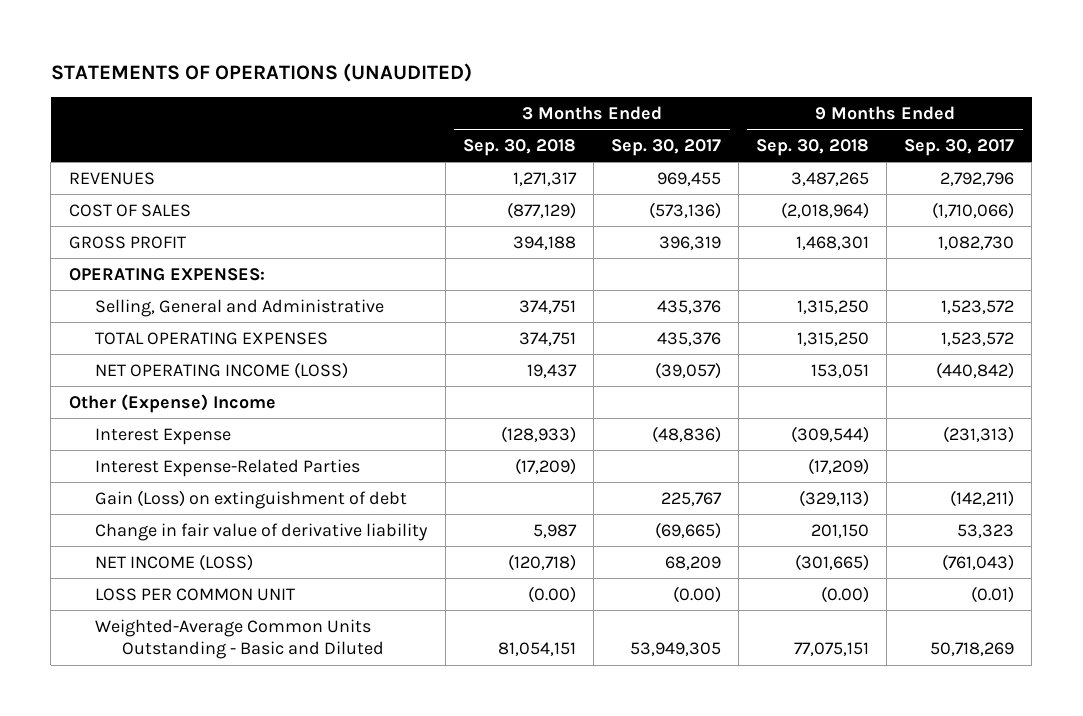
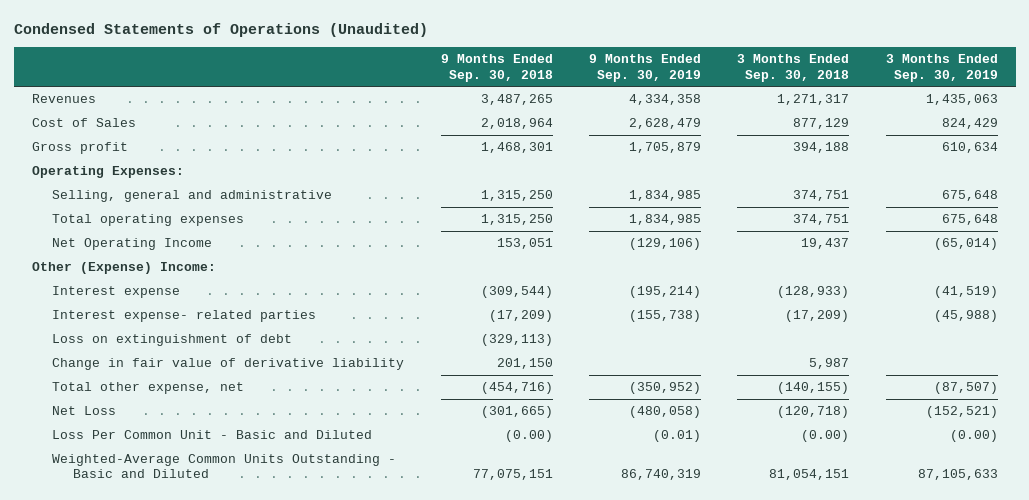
- STATEMENTS OF OPERATIONS (UNAUDITED)
+ Condensed Statements of Operations (Unaudited)
- | 3 Months Ended Sep. 30, 2018 | 3 Months Ended Sep. 30, 2017 | 9 Months Ended Sep. 30, 2018 | 9 Months Ended Sep. 30, 2017
+ | 9 Months Ended Sep. 30, 2018 | 9 Months Ended Sep. 30, 2019 | 3 Months Ended Sep. 30, 2018 | 3 Months Ended Sep. 30, 2019
- REVENUES | 1,271,317 | 969,455 | 3,487,265 | 2,792,796
- COST OF SALES | (877,129) | (573,136) | (2,018,964) | (1,710,066)
- GROSS PROFIT | 394,188 | 396,319 | 1,468,301 | 1,082,730
- OPERATING EXPENSES:
- Selling, General and Administrative | 374,751 | 435,376 | 1,315,250 | 1,523,572
- TOTAL OPERATING EXPENSES | 374,751 | 435,376 | 1,315,250 | 1,523,572
- NET OPERATING INCOME (LOSS) | 19,437 | (39,057) | 153,051 | (440,842)
- Other (Expense) Income
- Interest Expense | (128,933) | (48,836) | (309,544) | (231,313)
- Interest Expense-Related Parties | (17,209) | | (17,209) |
- Gain (Loss) on extinguishment of debt | | 225,767 | (329,113) | (142,211)
+ Revenues | 3,487,265 | 4,334,358 | 1,271,317 | 1,435,063
+ Cost of Sales | 2,018,964 | 2,628,479 | 877,129 | 824,429
+ Gross profit | 1,468,301 | 1,705,879 | 394,188 | 610,634
+ Operating Expenses:
+ Selling, general and administrative | 1,315,250 | 1,834,985 | 374,751 | 675,648
+ Total operating expenses | 1,315,250 | 1,834,985 | 374,751 | 675,648
+ Net Operating Income | 153,051 | (129,106) | 19,437 | (65,014)
+ Other (Expense) Income:
+ Interest expense | (309,544) | (195,214) | (128,933) | (41,519)
+ Interest expense- related parties | (17,209) | (155,738) | (17,209) | (45,988)
+ Loss on extinguishment of debt | (329,113) | | |
- NET INCOME (LOSS) | (120,718) | 68,209 | (301,665) | (761,043)
- LOSS PER COMMON UNIT | (0.00) | (0.00) | (0.00) | (0.01)
+ Total other expense, net | (454,716) | (350,952) | (140,155) | (87,507)
+ Net Loss | (301,665) | (480,058) | (120,718) | (152,521)
+ Loss Per Common Unit - Basic and Diluted | (0.00) | (0.01) | (0.00) | (0.00)

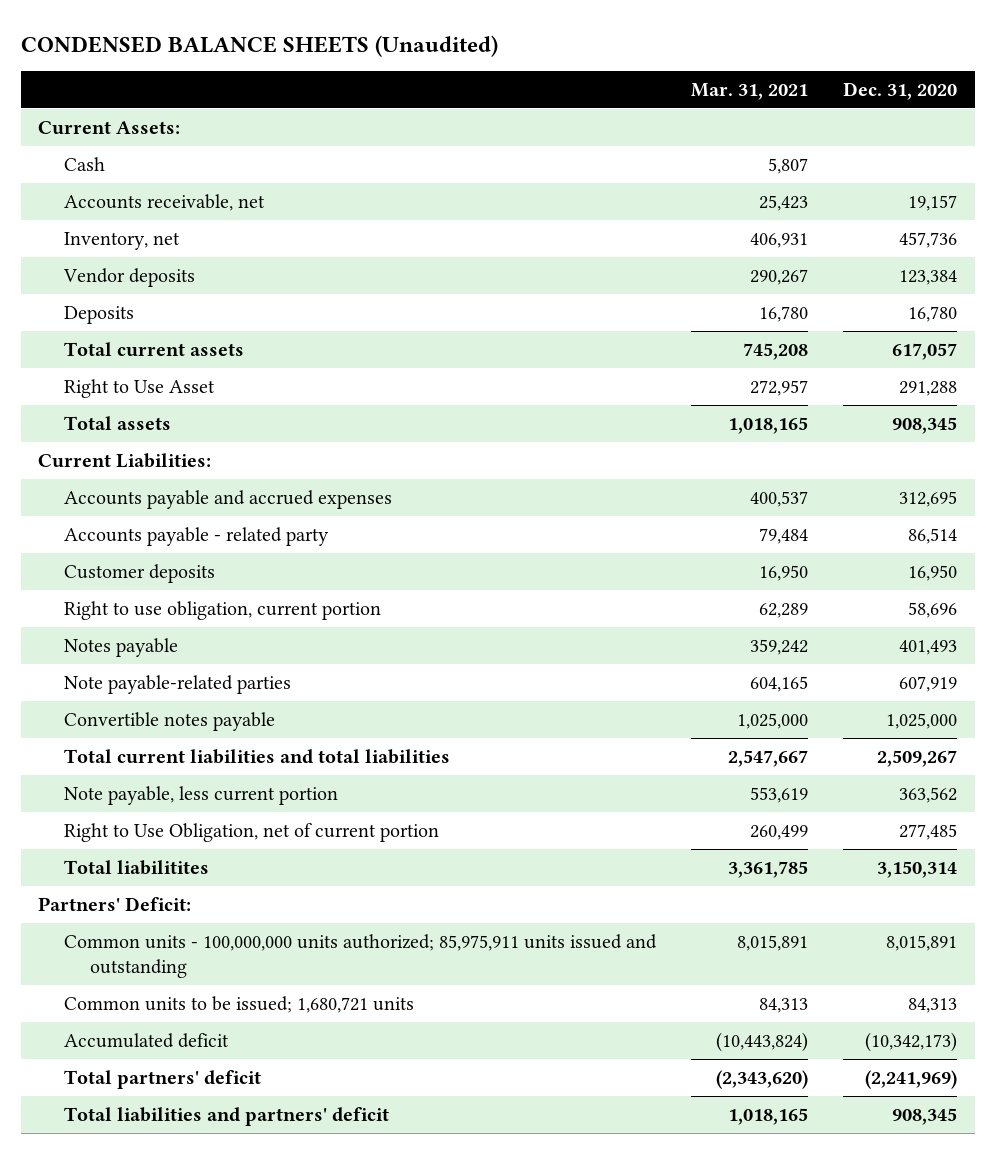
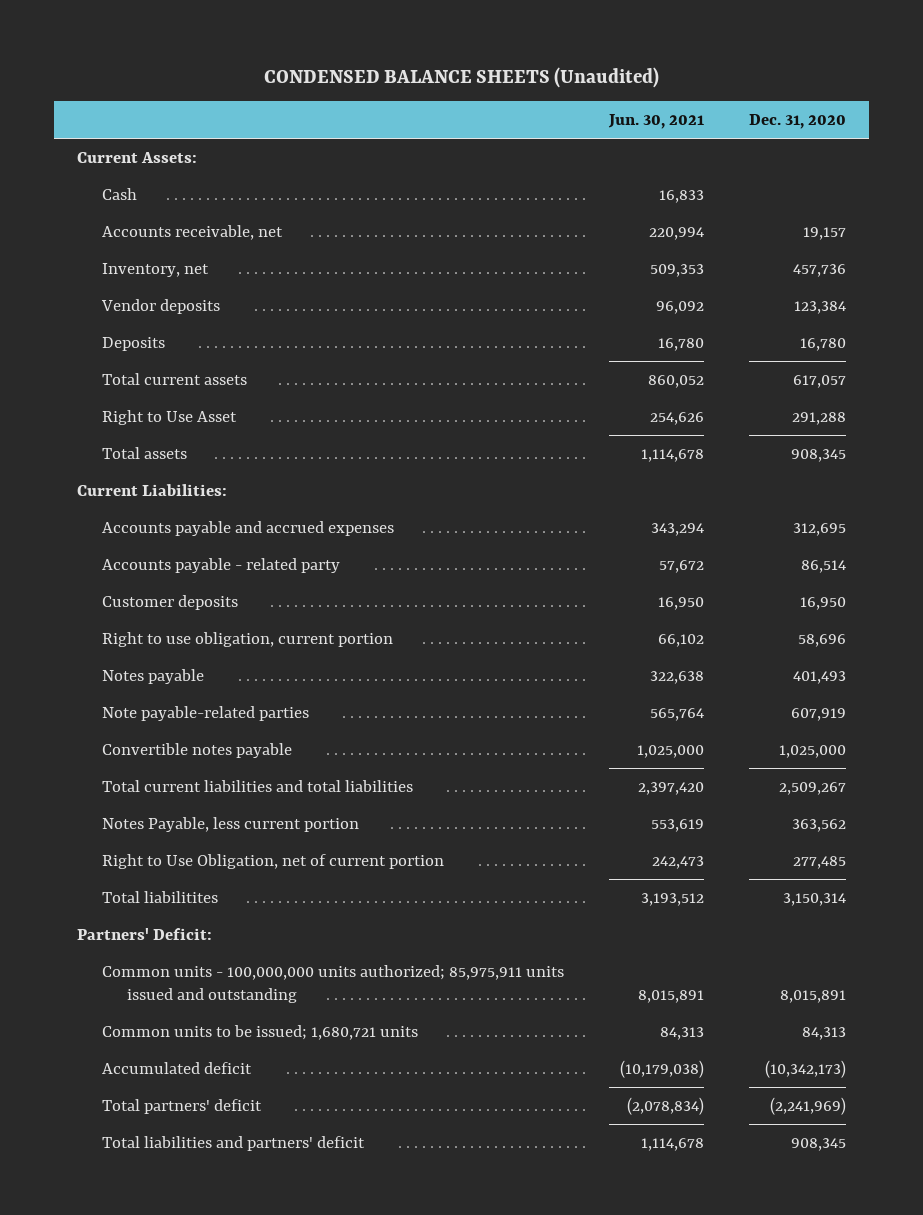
- | Mar. 31, 2021 | Dec. 31, 2020
+ | Jun. 30, 2021 | Dec. 31, 2020
- Note payable, less current portion | 553,619 | 363,562
+ Notes Payable, less current portion | 553,619 | 363,562

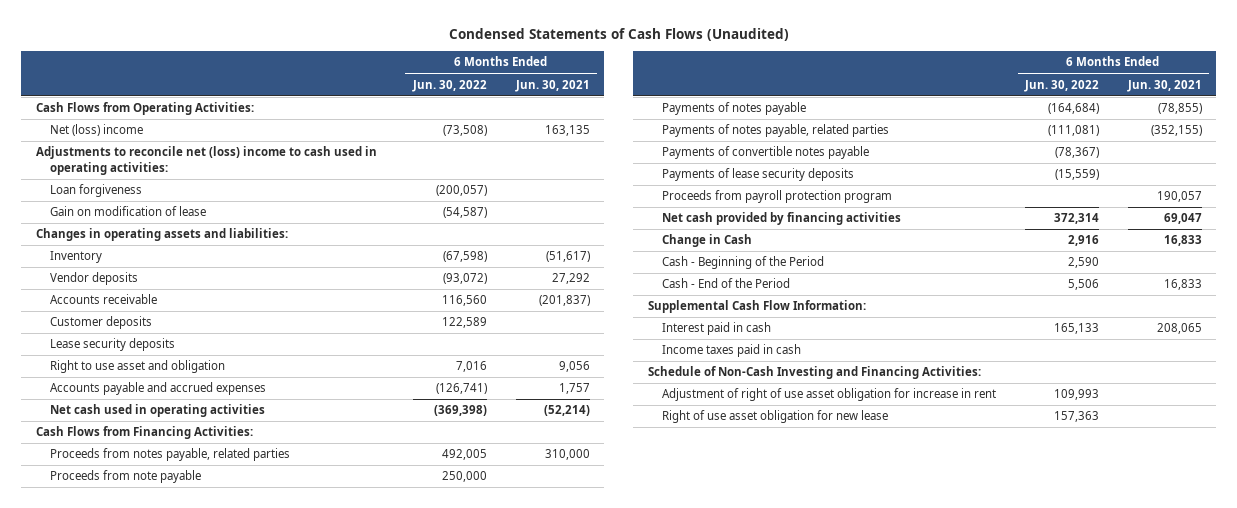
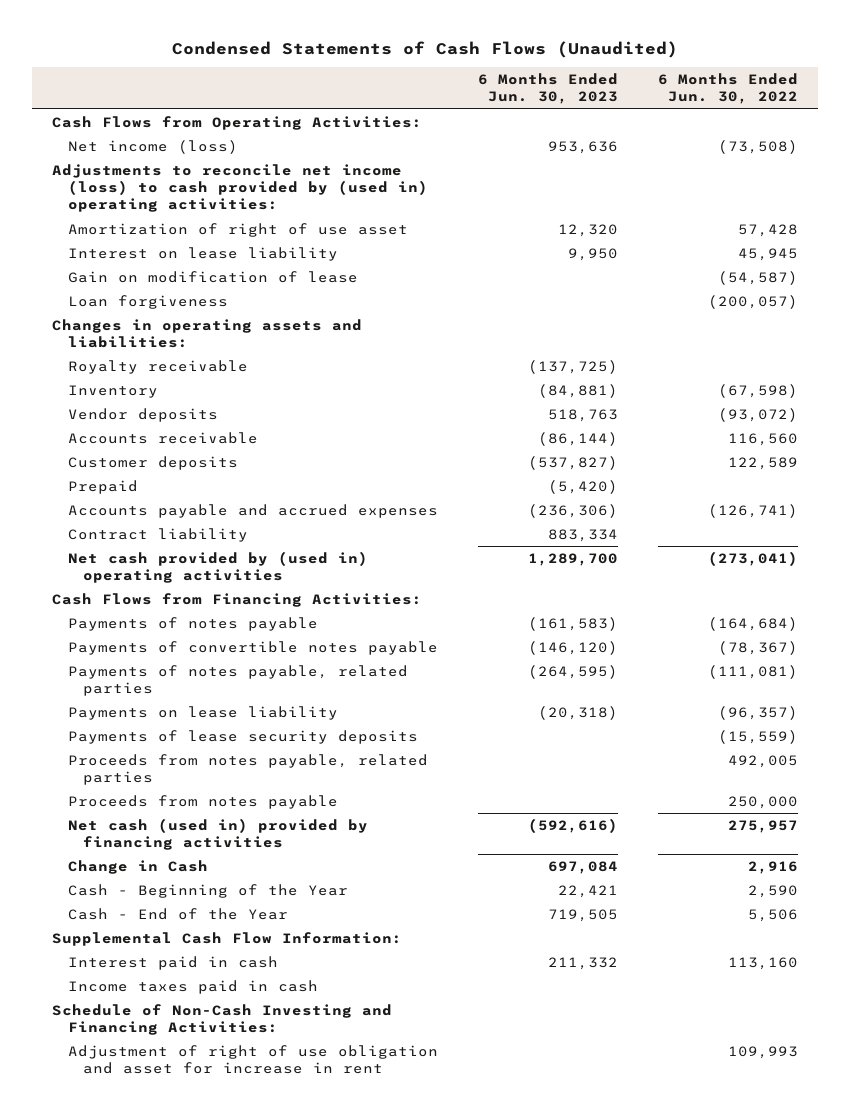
- | 6 Months Ended Jun. 30, 2022 | 6 Months Ended Jun. 30, 2021
+ | 6 Months Ended Jun. 30, 2023 | 6 Months Ended Jun. 30, 2022
- Net (loss) income | (73,508) | 163,135
- Adjustments to reconcile net (loss) income to cash used in operating activities:
+ Net income (loss) | 953,636 | (73,508)
+ Adjustments to reconcile net income (loss) to cash provided by (used in) operating activities:
+ Amortization of right of use asset | 12,320 | 57,428
+ Interest on lease liability | 9,950 | 45,945
moved down: Loan forgiveness | | (200,057)
+ Royalty receivable | (137,725) |
- Lease security deposits
- Right to use asset and obligation | 7,016 | 9,056
+ Prepaid | (5,420) |
- Net cash used in operating activities | (369,398) | (52,214)
+ Contract liability | 883,334 |
+ Net cash provided by (used in) operating activities | 1,289,700 | (273,041)
- Proceeds from note payable | 250,000 |
moved down: Payments of notes payable, related parties | (264,595) | (111,081)
+ Payments on lease liability | (20,318) | (96,357)
- Proceeds from payroll protection program | | 190,057
- Net cash provided by financing activities | 372,314 | 69,047
moved down: Proceeds from notes payable, related parties | | 492,005
+ Proceeds from notes payable | | 250,000
+ Net cash (used in) provided by financing activities | (592,616) | 275,957
- Cash - Beginning of the Period | 2,590 |
- Cash - End of the Period | 5,506 | 16,833
+ Cash - Beginning of the Year | 22,421 | 2,590
+ Cash - End of the Year | 719,505 | 5,506
- Interest paid in cash | 165,133 | 208,065
+ Interest paid in cash | 211,332 | 113,160
- Adjustment of right of use asset obligation for increase in rent | 109,993 |
- Right of use asset obligation for new lease | 157,363 |
+ Adjustment of right of use obligation and asset for increase in rent | | 109,993

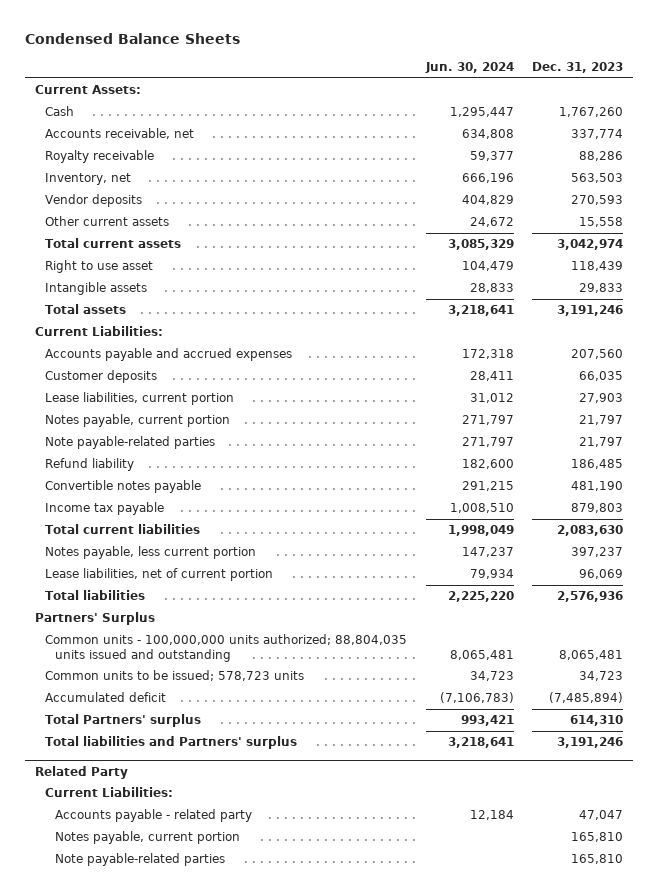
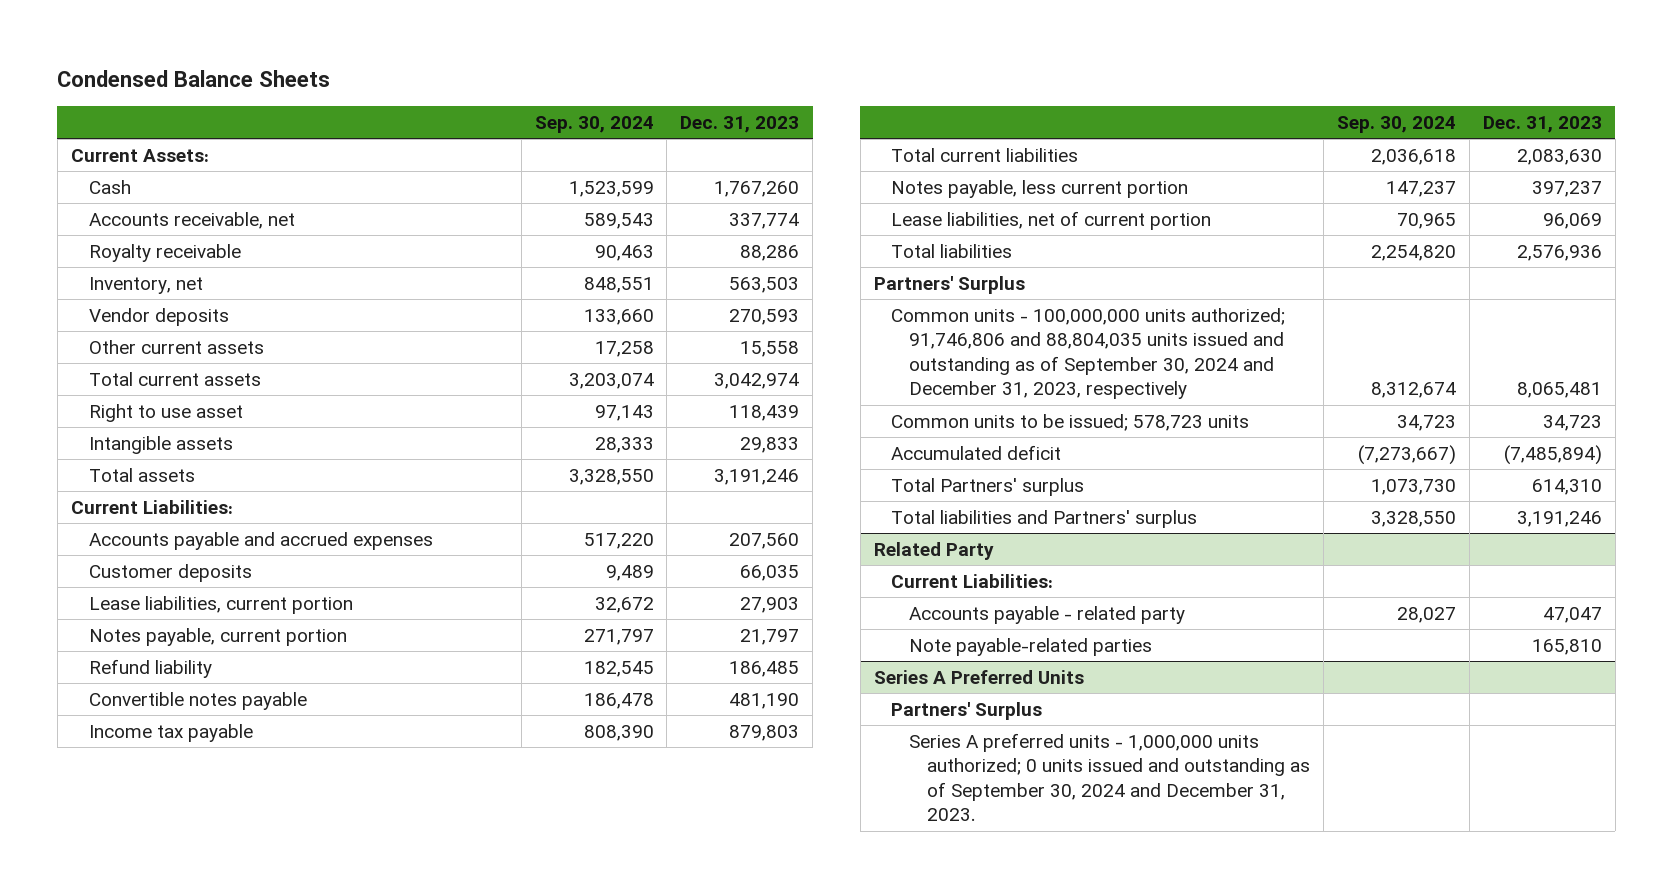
- | Jun. 30, 2024 | Dec. 31, 2023
+ | Sep. 30, 2024 | Dec. 31, 2023
- Note payable-related parties | 271,797 | 21,797
- Common units - 100,000,000 units authorized; 88,804,035 units issued and outstanding | 8,065,481 | 8,065,481
+ Common units - 100,000,000 units authorized; 91,746,806 and 88,804,035 units issued and outstanding as of September 30, 2024 and December 31, 2023, respectively | 8,312,674 | 8,065,481
@ Related Party
- Notes payable, current portion | | 165,810
+ Series A Preferred Units
+ Partners' Surplus
+ Series A preferred units - 1,000,000 units authorized; 0 units issued and outstanding as of September 30, 2024 and December 31, 2023.

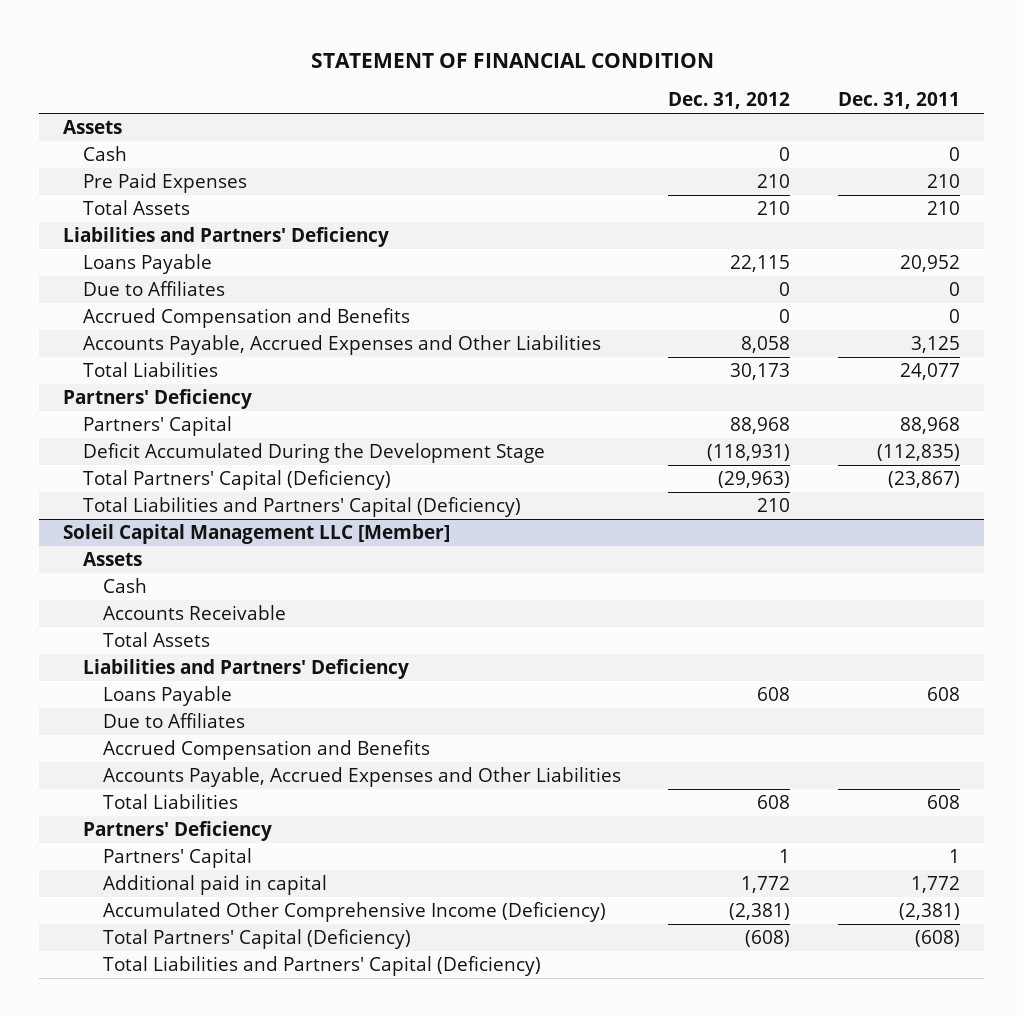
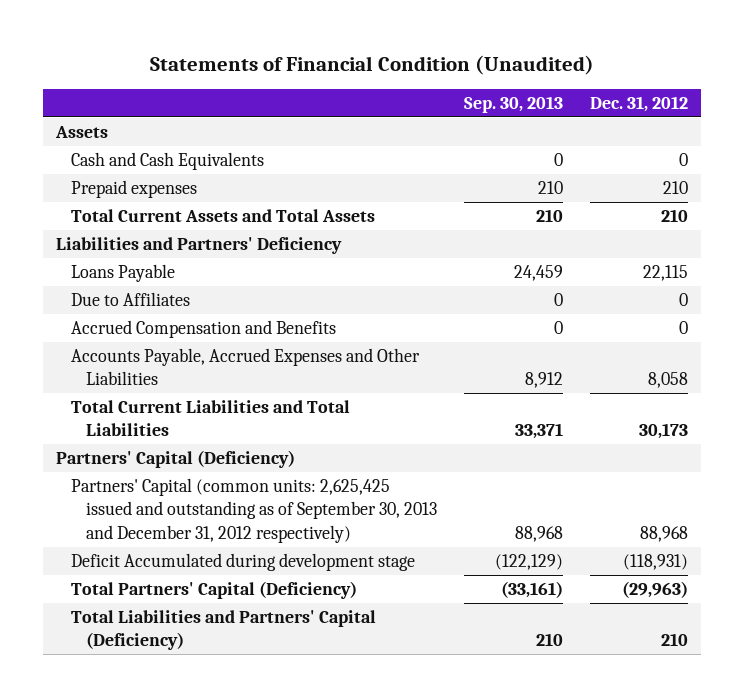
- STATEMENT OF FINANCIAL CONDITION
+ Statements of Financial Condition (Unaudited)
- | Dec. 31, 2012 | Dec. 31, 2011
+ | Sep. 30, 2013 | Dec. 31, 2012
- Cash | 0 | 0
- Pre Paid Expenses | 210 | 210
- Total Assets | 210 | 210
+ Cash and Cash Equivalents | 0 | 0
+ Prepaid expenses | 210 | 210
+ Total Current Assets and Total Assets | 210 | 210
- Total Liabilities | 30,173 | 24,077
- Partners' Deficiency
- Partners' Capital | 88,968 | 88,968
- Deficit Accumulated During the Development Stage | (118,931) | (112,835)
+ Total Current Liabilities and Total Liabilities | 33,371 | 30,173
+ Partners' Capital (Deficiency)
+ Partners' Capital (common units: 2,625,425 issued and outstanding as of September 30, 2013 and December 31, 2012 respectively) | 88,968 | 88,968
+ Deficit Accumulated during development stage | (122,129) | (118,931)
- Soleil Capital Management LLC [Member]
- Assets
- Cash
- Accounts Receivable
- Total Assets
- Liabilities and Partners' Deficiency
- Loans Payable | 608 | 608
- Due to Affiliates
- Accrued Compensation and Benefits
- Accounts Payable, Accrued Expenses and Other Liabilities
- Total Liabilities | 608 | 608
- Partners' Deficiency
- Partners' Capital | 1 | 1
- Additional paid in capital | 1,772 | 1,772
- Accumulated Other Comprehensive Income (Deficiency) | (2,381) | (2,381)
- Total Partners' Capital (Deficiency) | (608) | (608)
- Total Liabilities and Partners' Capital (Deficiency)

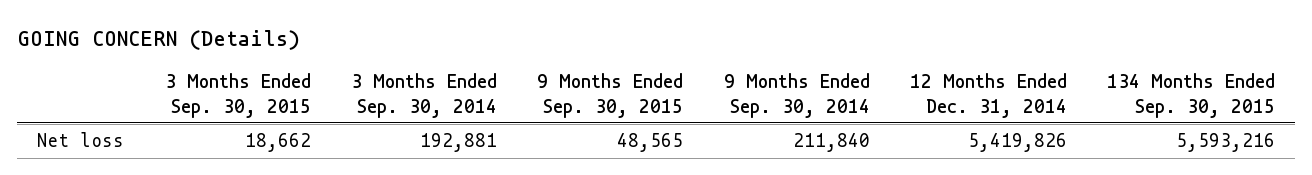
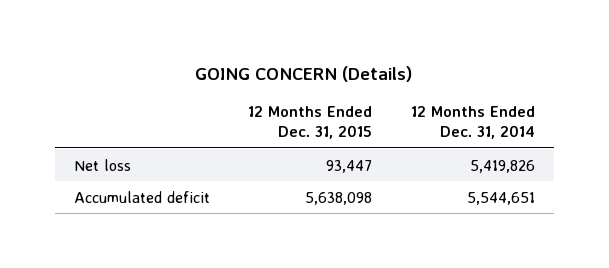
- | 3 Months Ended Sep. 30, 2015 | 3 Months Ended Sep. 30, 2014 | 9 Months Ended Sep. 30, 2015 | 9 Months Ended Sep. 30, 2014 | 12 Months Ended Dec. 31, 2014 | 134 Months Ended Sep. 30, 2015
+ | 12 Months Ended Dec. 31, 2015 | 12 Months Ended Dec. 31, 2014
+ Accumulated deficit | 5,638,098 | 5,544,651

